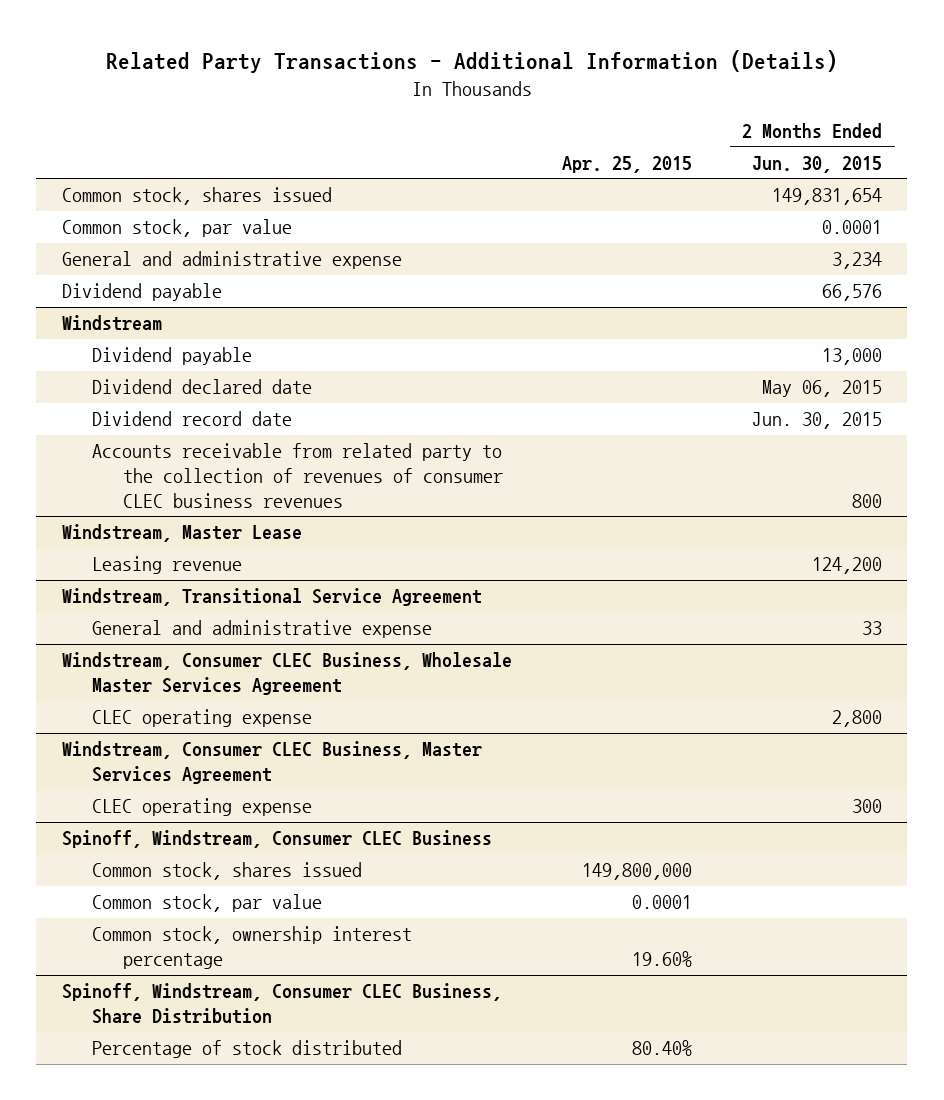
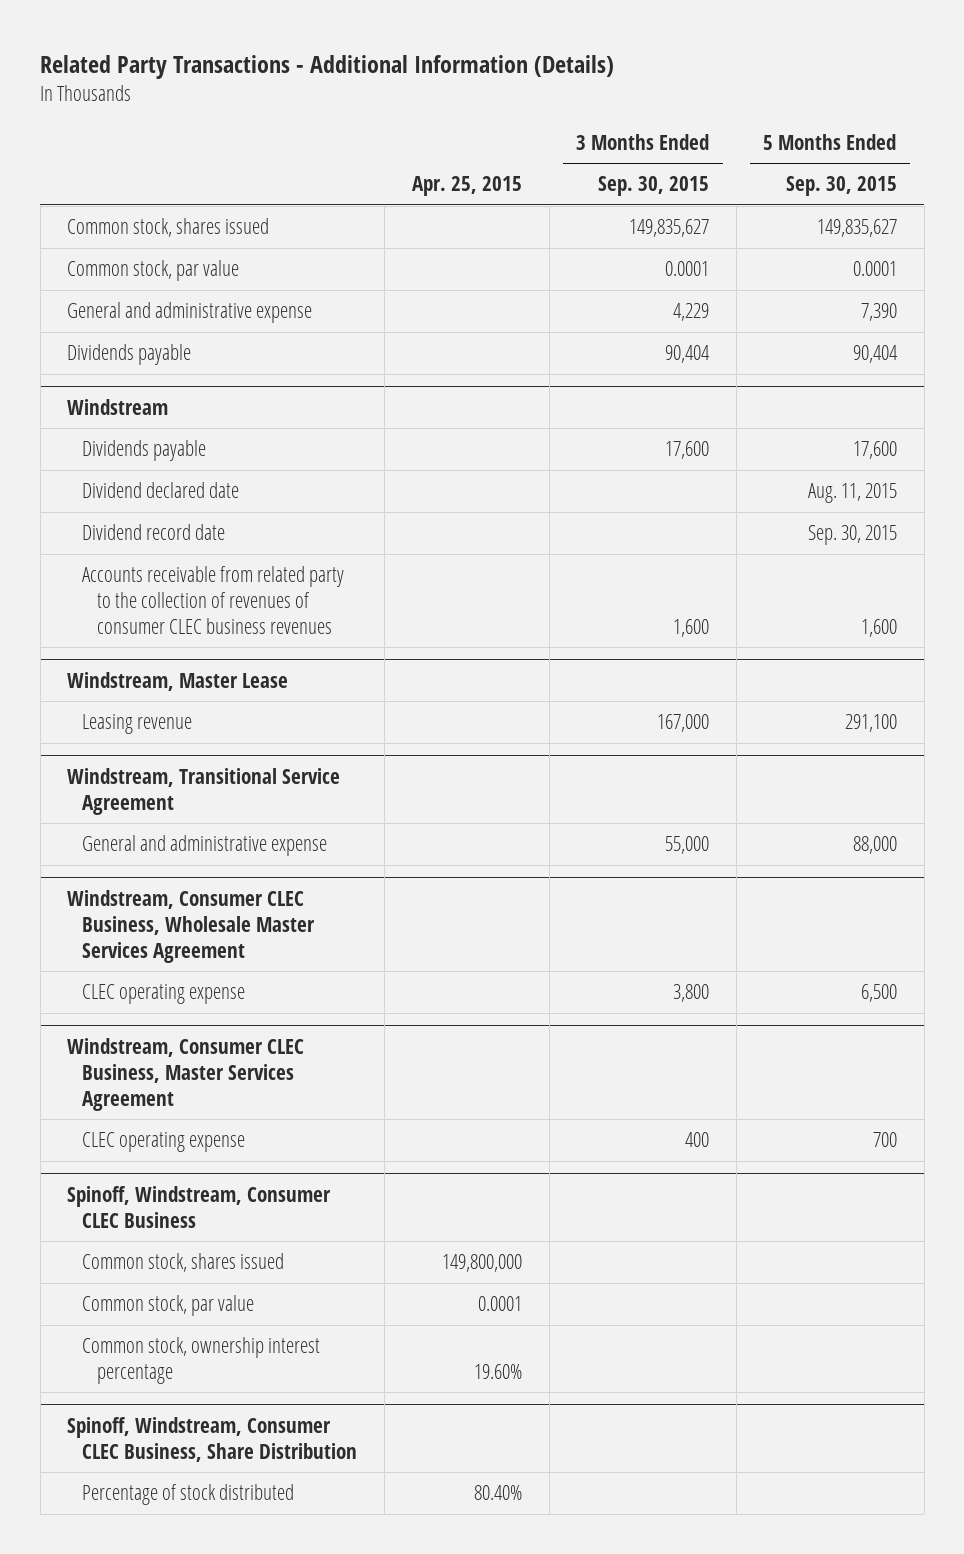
- | Apr. 25, 2015 | 2 Months Ended Jun. 30, 2015
+ | Apr. 25, 2015 | 3 Months Ended Sep. 30, 2015 | 5 Months Ended Sep. 30, 2015
- Dividend payable | | 66,576
+ Dividends payable | | 90,404 | 90,404
@ Windstream
- Dividend payable | | 13,000
+ Dividends payable | | 17,600 | 17,600

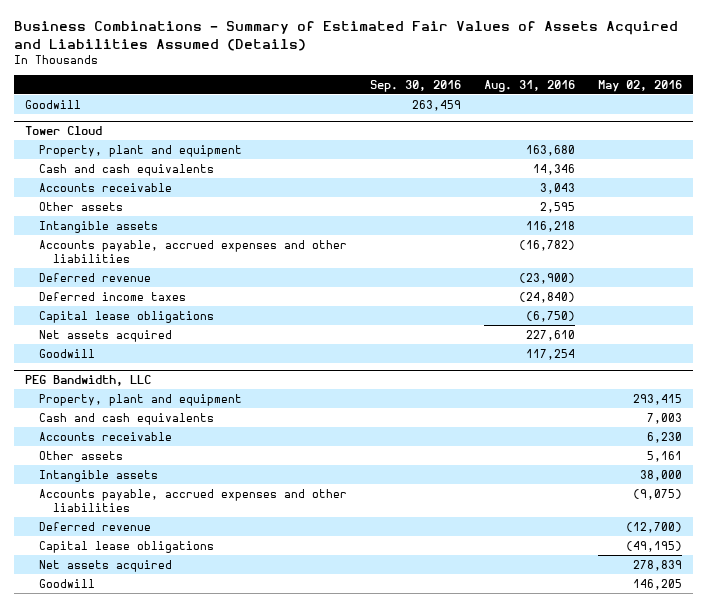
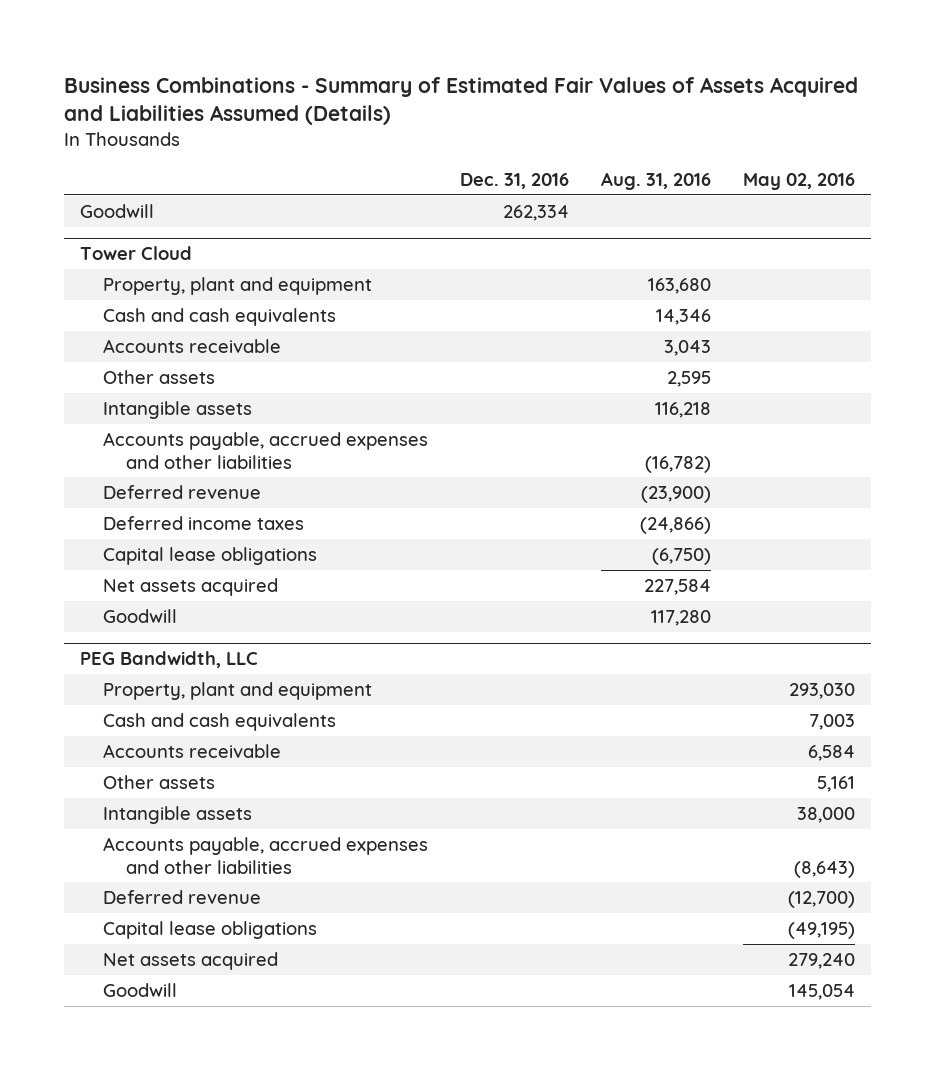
- | Sep. 30, 2016 | Aug. 31, 2016 | May 02, 2016
+ | Dec. 31, 2016 | Aug. 31, 2016 | May 02, 2016
@ Tower Cloud
- Deferred income taxes | | (24,840) |
+ Deferred income taxes | | (24,866) |
- Net assets acquired | | 227,610 |
- Goodwill | | 117,254 |
+ Net assets acquired | | 227,584 |
+ Goodwill | | 117,280 |
@ PEG Bandwidth, LLC
- Property, plant and equipment | | | 293,415
+ Property, plant and equipment | | | 293,030
- Accounts receivable | | | 6,230
+ Accounts receivable | | | 6,584
- Accounts payable, accrued expenses and other liabilities | | | (9,075)
+ Accounts payable, accrued expenses and other liabilities | | | (8,643)
- Net assets acquired | | | 278,839
- Goodwill | | | 146,205
+ Net assets acquired | | | 279,240
+ Goodwill | | | 145,054

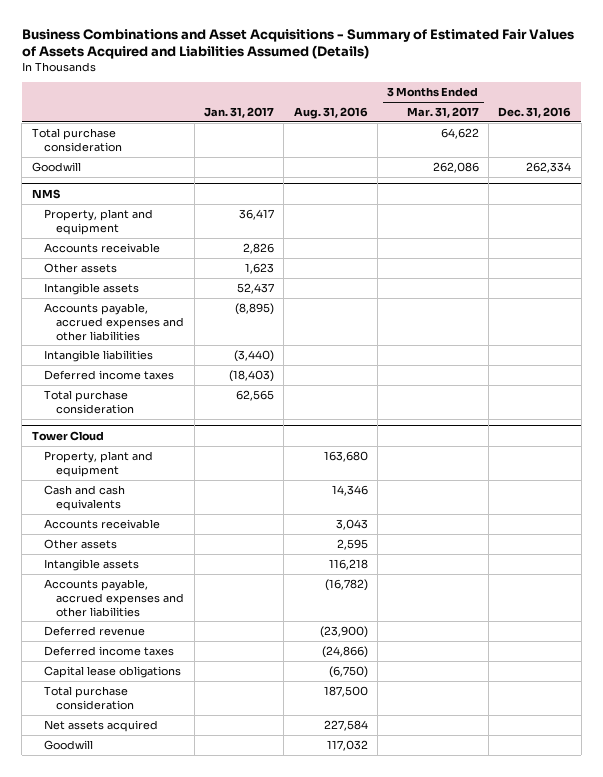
- Business Combinations - Summary of Estimated Fair Values of Assets Acquired and Liabilities Assumed (Details)
+ Business Combinations and Asset Acquisitions - Summary of Estimated Fair Values of Assets Acquired and Liabilities Assumed (Details)
- | Dec. 31, 2016 | Aug. 31, 2016 | May 02, 2016
+ | Jan. 31, 2017 | Aug. 31, 2016 | 3 Months Ended Mar. 31, 2017 | Dec. 31, 2016
+ Total purchase consideration | | | 64,622 |
+ NMS
+ Property, plant and equipment | 36,417 | | |
+ Accounts receivable | 2,826 | | |
+ Other assets | 1,623 | | |
+ Intangible assets | 52,437 | | |
+ Accounts payable, accrued expenses and other liabilities | (8,895) | | |
+ Intangible liabilities | (3,440) | | |
+ Deferred income taxes | (18,403) | | |
+ Total purchase consideration | 62,565 | | |
@ Tower Cloud
+ Total purchase consideration | | 187,500 | |
- Goodwill | | 117,280 |
- PEG Bandwidth, LLC
- Property, plant and equipment | | | 293,030
- Cash and cash equivalents | | | 7,003
- Accounts receivable | | | 6,584
- Other assets | | | 5,161
- Intangible assets | | | 38,000
- Accounts payable, accrued expenses and other liabilities | | | (8,643)
- Deferred revenue | | | (12,700)
- Capital lease obligations | | | (49,195)
- Net assets acquired | | | 279,240
- Goodwill | | | 145,054
@ Tower Cloud
+ Goodwill | | 117,032 | |

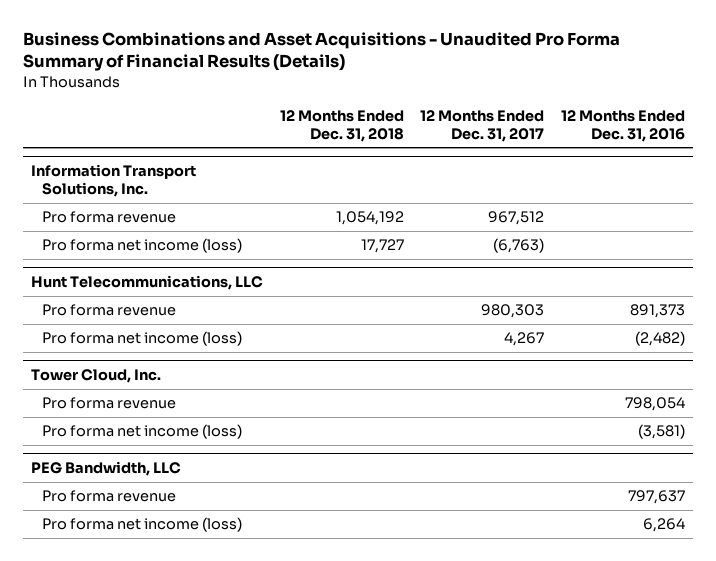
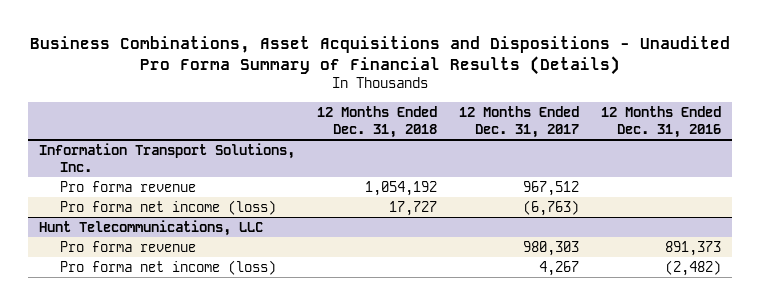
- Business Combinations and Asset Acquisitions - Unaudited Pro Forma Summary of Financial Results (Details)
+ Business Combinations, Asset Acquisitions and Dispositions - Unaudited Pro Forma Summary of Financial Results (Details)
- Tower Cloud, Inc.
- Pro forma revenue | | | 798,054
- Pro forma net income (loss) | | | (3,581)
- PEG Bandwidth, LLC
- Pro forma revenue | | | 797,637
- Pro forma net income (loss) | | | 6,264

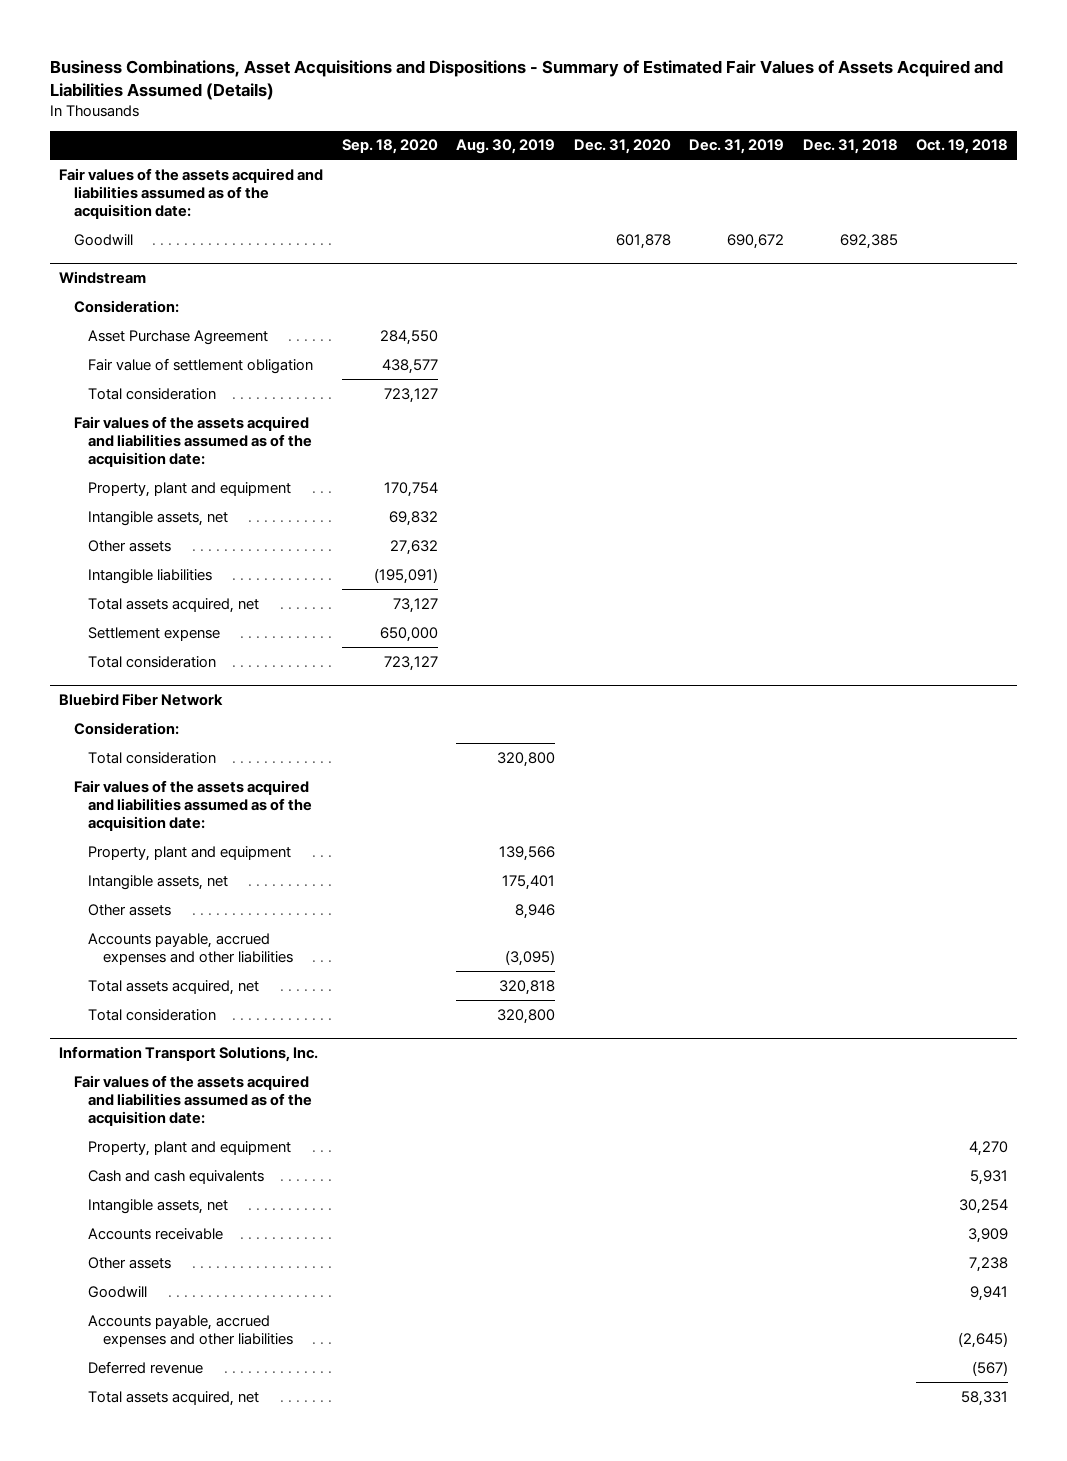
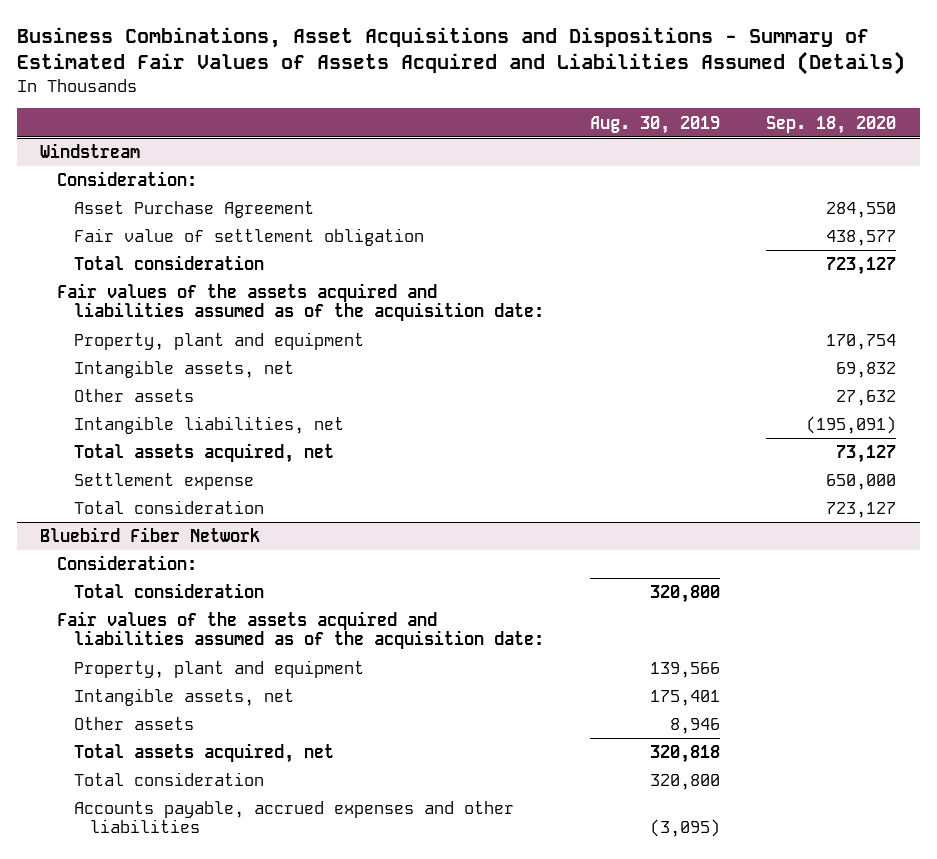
- | Sep. 18, 2020 | Aug. 30, 2019 | Dec. 31, 2020 | Dec. 31, 2019 | Dec. 31, 2018 | Oct. 19, 2018
+ | Aug. 30, 2019 | Sep. 18, 2020
- Fair values of the assets acquired and liabilities assumed as of the acquisition date:
- Goodwill | | | 601,878 | 690,672 | 692,385 |
@ Windstream
- Intangible liabilities | (195,091) | | | | |
+ Intangible liabilities, net | | (195,091)
- Information Transport Solutions, Inc.
- Fair values of the assets acquired and liabilities assumed as of the acquisition date:
- Property, plant and equipment | | | | | | 4,270
- Cash and cash equivalents | | | | | | 5,931
- Intangible assets, net | | | | | | 30,254
- Accounts receivable | | | | | | 3,909
- Other assets | | | | | | 7,238
- Goodwill | | | | | | 9,941
- Accounts payable, accrued expenses and other liabilities | | | | | | (2,645)
- Deferred revenue | | | | | | (567)
- Total assets acquired, net | | | | | | 58,331
@ Bluebird Fiber Network
moved down: Accounts payable, accrued expenses and other liabilities | (3,095) |

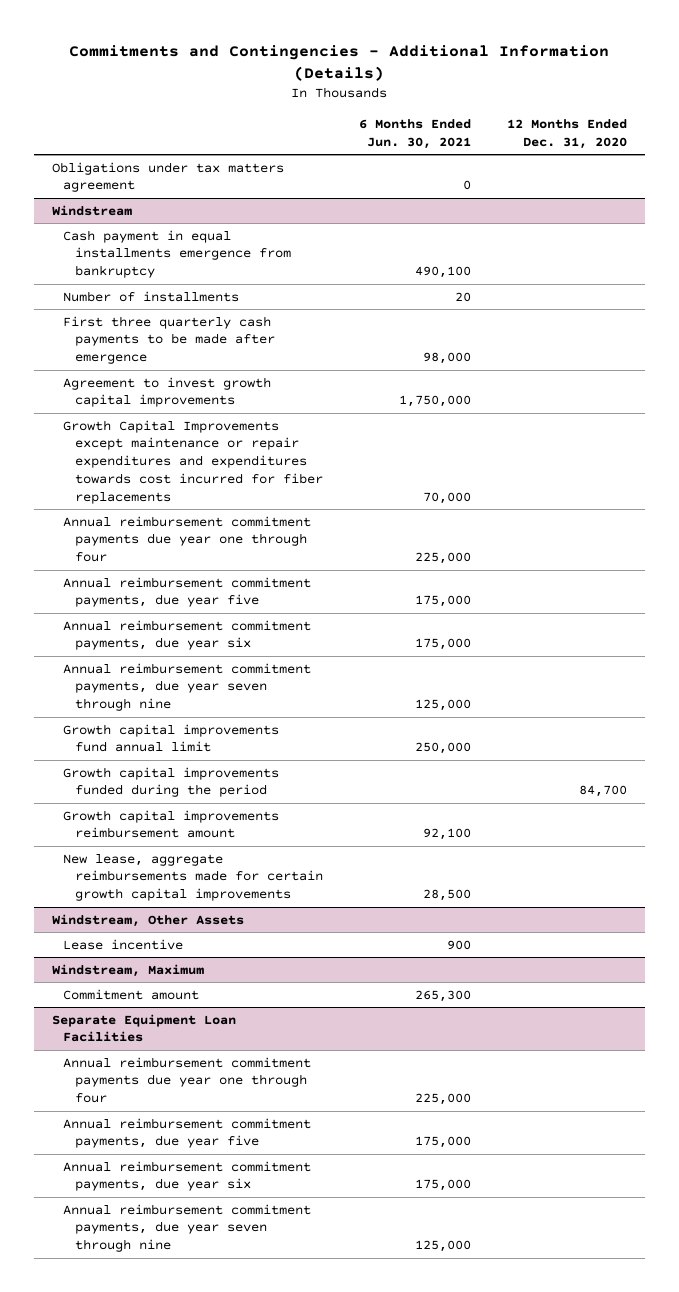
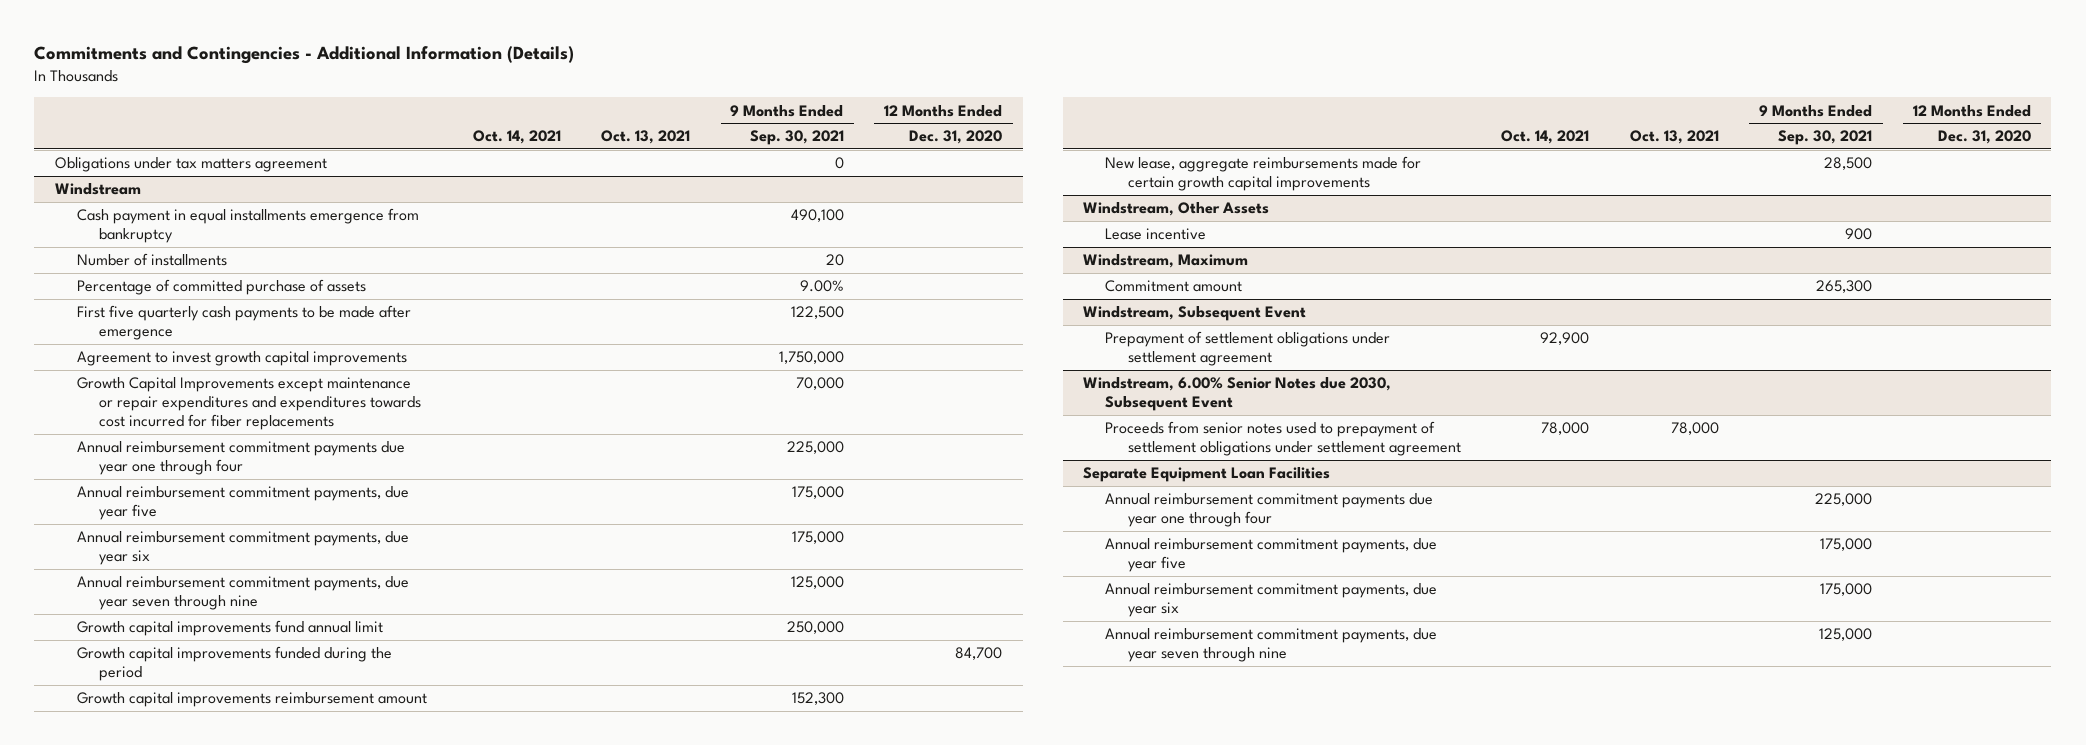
- | 6 Months Ended Jun. 30, 2021 | 12 Months Ended Dec. 31, 2020
+ | Oct. 14, 2021 | Oct. 13, 2021 | 9 Months Ended Sep. 30, 2021 | 12 Months Ended Dec. 31, 2020
@ Windstream
- First three quarterly cash payments to be made after emergence | 98,000 |
+ Percentage of committed purchase of assets | | | 9.00% |
+ First five quarterly cash payments to be made after emergence | | | 122,500 |
+ Windstream, Subsequent Event
+ Prepayment of settlement obligations under settlement agreement | 92,900 | | |
+ Windstream, 6.00% Senior Notes due 2030, Subsequent Event
+ Proceeds from senior notes used to prepayment of settlement obligations under settlement agreement | 78,000 | 78,000 | |

